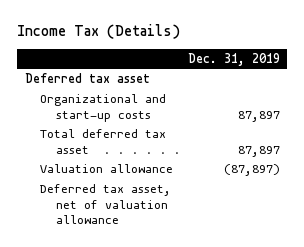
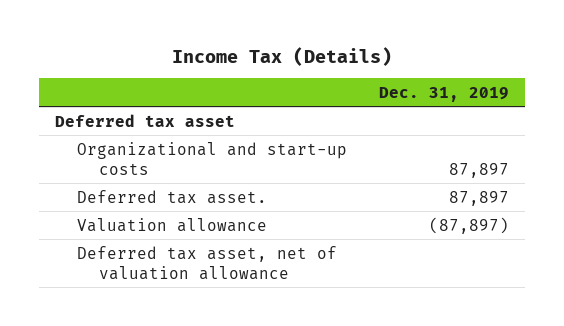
- Total deferred tax asset | 87,897
+ Deferred tax asset. | 87,897

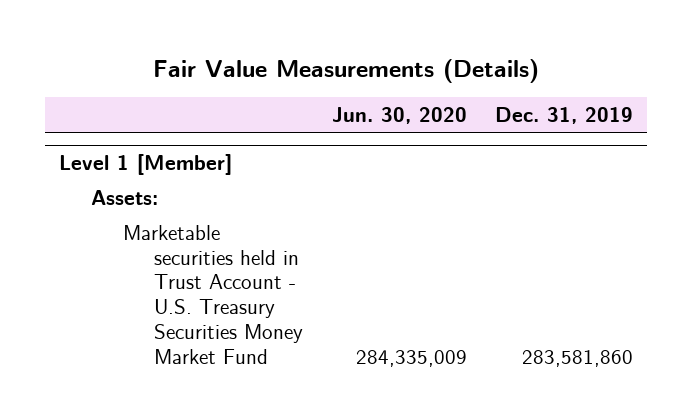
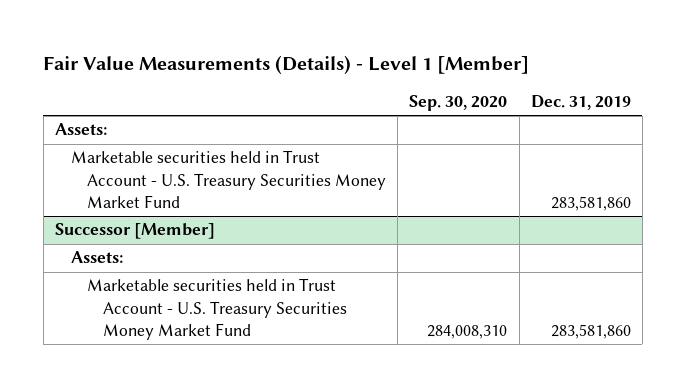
- Fair Value Measurements (Details)
+ Fair Value Measurements (Details) - Level 1 [Member]
- | Jun. 30, 2020 | Dec. 31, 2019
+ | Sep. 30, 2020 | Dec. 31, 2019
- Level 1 [Member]
+ Successor [Member]
+ Assets:
+ Marketable securities held in Trust Account - U.S. Treasury Securities Money Market Fund | 284,008,310 | 283,581,860

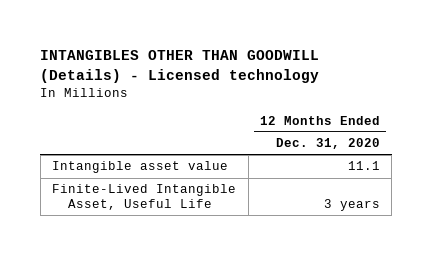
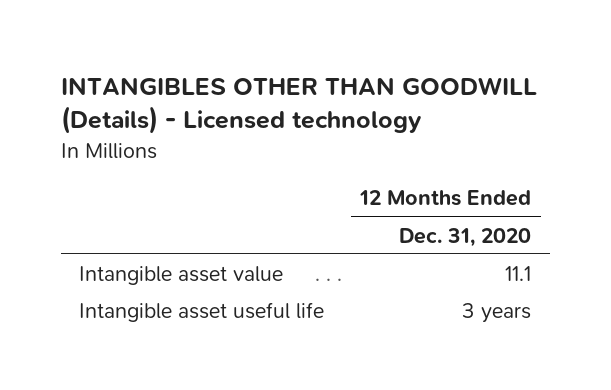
- Finite-Lived Intangible Asset, Useful Life | 3 years
+ Intangible asset useful life | 3 years

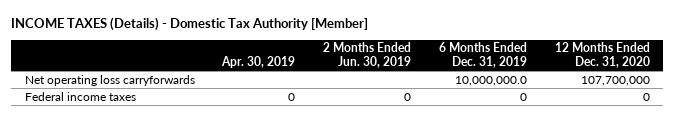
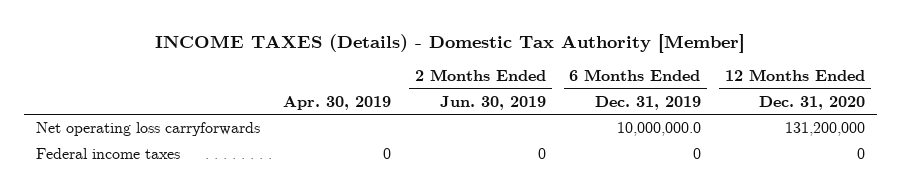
- Net operating loss carryforwards | | | 10,000,000.0 | 107,700,000
+ Net operating loss carryforwards | | | 10,000,000.0 | 131,200,000

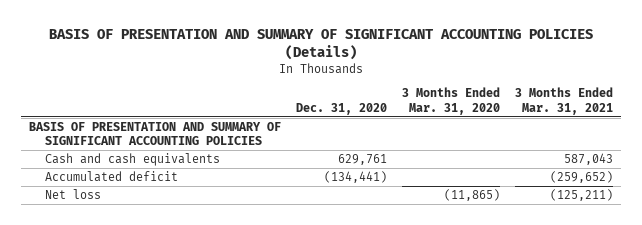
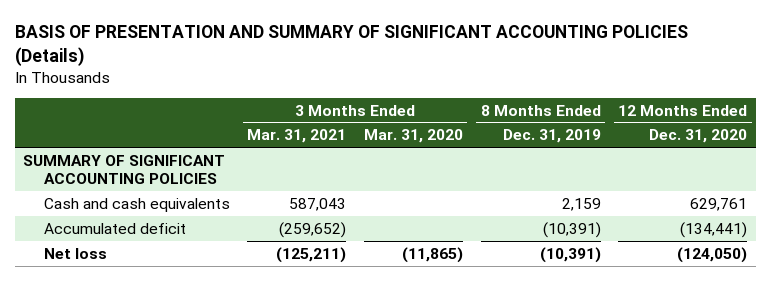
- | Dec. 31, 2020 | 3 Months Ended Mar. 31, 2020 | 3 Months Ended Mar. 31, 2021
+ | 3 Months Ended Mar. 31, 2021 | 3 Months Ended Mar. 31, 2020 | 8 Months Ended Dec. 31, 2019 | 12 Months Ended Dec. 31, 2020
- BASIS OF PRESENTATION AND SUMMARY OF SIGNIFICANT ACCOUNTING POLICIES
+ SUMMARY OF SIGNIFICANT ACCOUNTING POLICIES

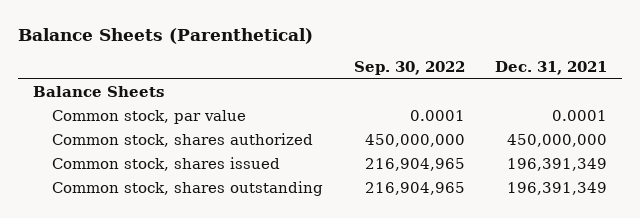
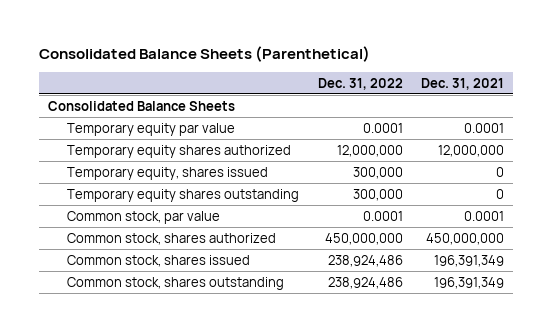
- Balance Sheets (Parenthetical)
+ Consolidated Balance Sheets (Parenthetical)
- | Sep. 30, 2022 | Dec. 31, 2021
+ | Dec. 31, 2022 | Dec. 31, 2021
- Balance Sheets
+ Consolidated Balance Sheets
+ Temporary equity par value | 0.0001 | 0.0001
+ Temporary equity shares authorized | 12,000,000 | 12,000,000
+ Temporary equity, shares issued | 300,000 | 0
+ Temporary equity shares outstanding | 300,000 | 0

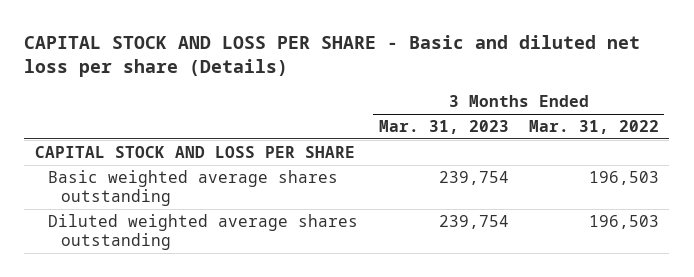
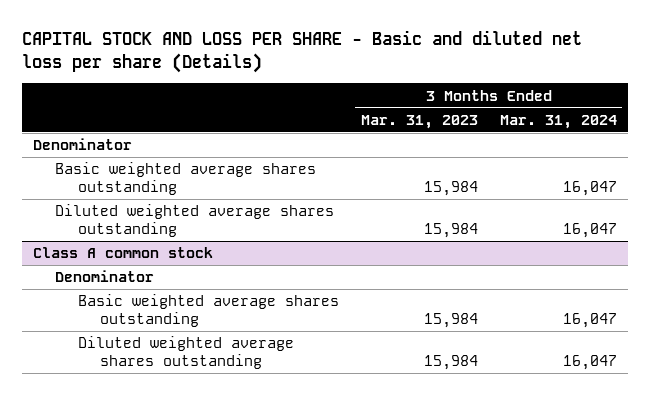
- | 3 Months Ended Mar. 31, 2023 | 3 Months Ended Mar. 31, 2022
+ | 3 Months Ended Mar. 31, 2023 | 3 Months Ended Mar. 31, 2024
- CAPITAL STOCK AND LOSS PER SHARE
- Basic weighted average shares outstanding | 239,754 | 196,503
- Diluted weighted average shares outstanding | 239,754 | 196,503
+ Denominator
+ Basic weighted average shares outstanding | 15,984 | 16,047
+ Diluted weighted average shares outstanding | 15,984 | 16,047
+ Class A common stock
+ Denominator
+ Basic weighted average shares outstanding | 15,984 | 16,047
+ Diluted weighted average shares outstanding | 15,984 | 16,047

